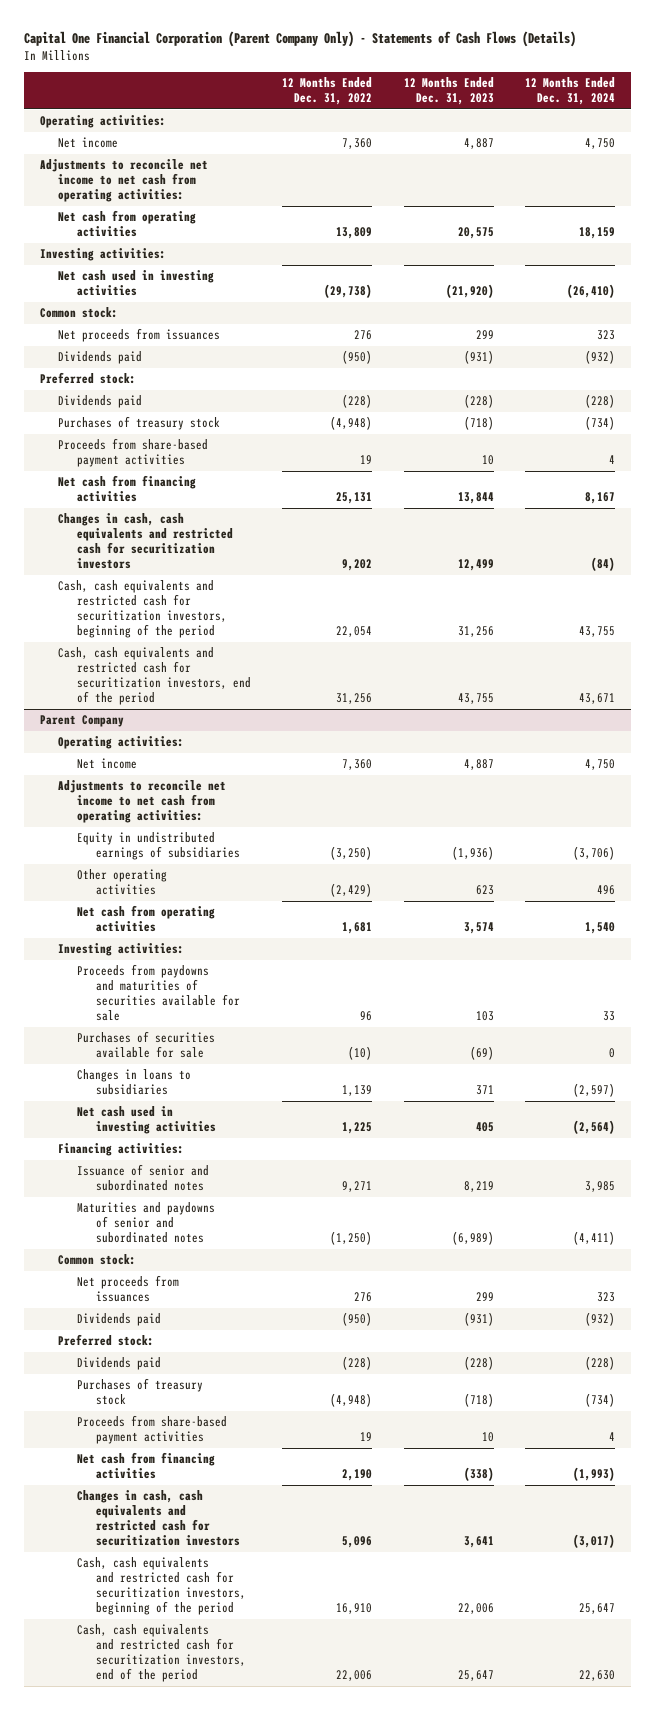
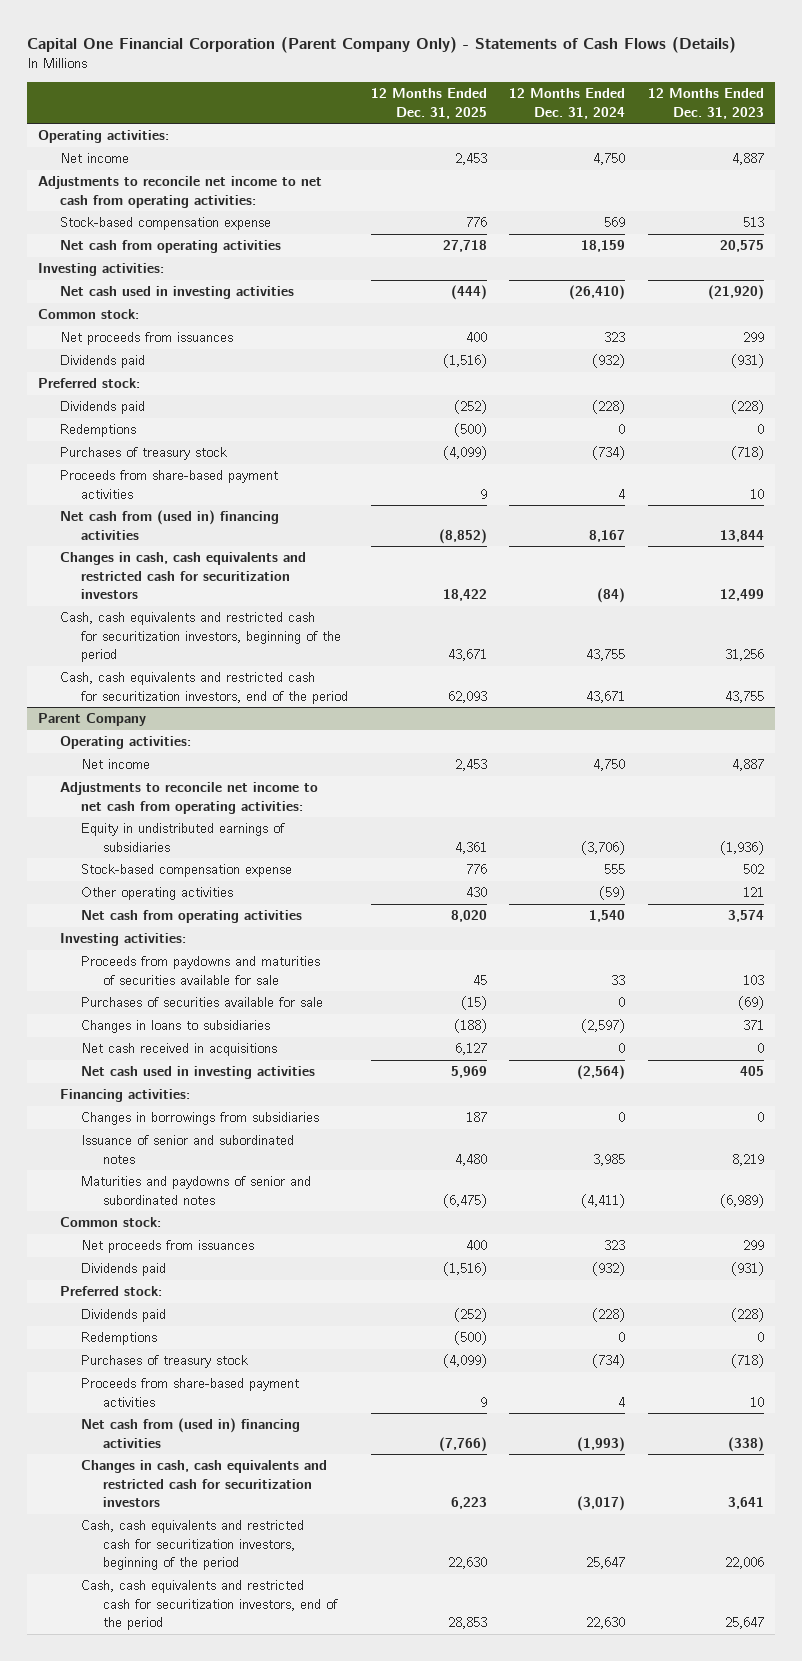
- | 12 Months Ended Dec. 31, 2022 | 12 Months Ended Dec. 31, 2023 | 12 Months Ended Dec. 31, 2024
+ | 12 Months Ended Dec. 31, 2025 | 12 Months Ended Dec. 31, 2024 | 12 Months Ended Dec. 31, 2023
+ Stock-based compensation expense | 776 | 569 | 513
+ Redemptions | (500) | 0 | 0
- Net cash from financing activities | 25,131 | 13,844 | 8,167
+ Net cash from (used in) financing activities | (8,852) | 8,167 | 13,844
@ Parent Company
- Other operating activities | (2,429) | 623 | 496
+ Stock-based compensation expense | 776 | 555 | 502
+ Other operating activities | 430 | (59) | 121
+ Net cash received in acquisitions | 6,127 | 0 | 0
+ Changes in borrowings from subsidiaries | 187 | 0 | 0
+ Redemptions | (500) | 0 | 0
- Net cash from financing activities | 2,190 | (338) | (1,993)
+ Net cash from (used in) financing activities | (7,766) | (1,993) | (338)

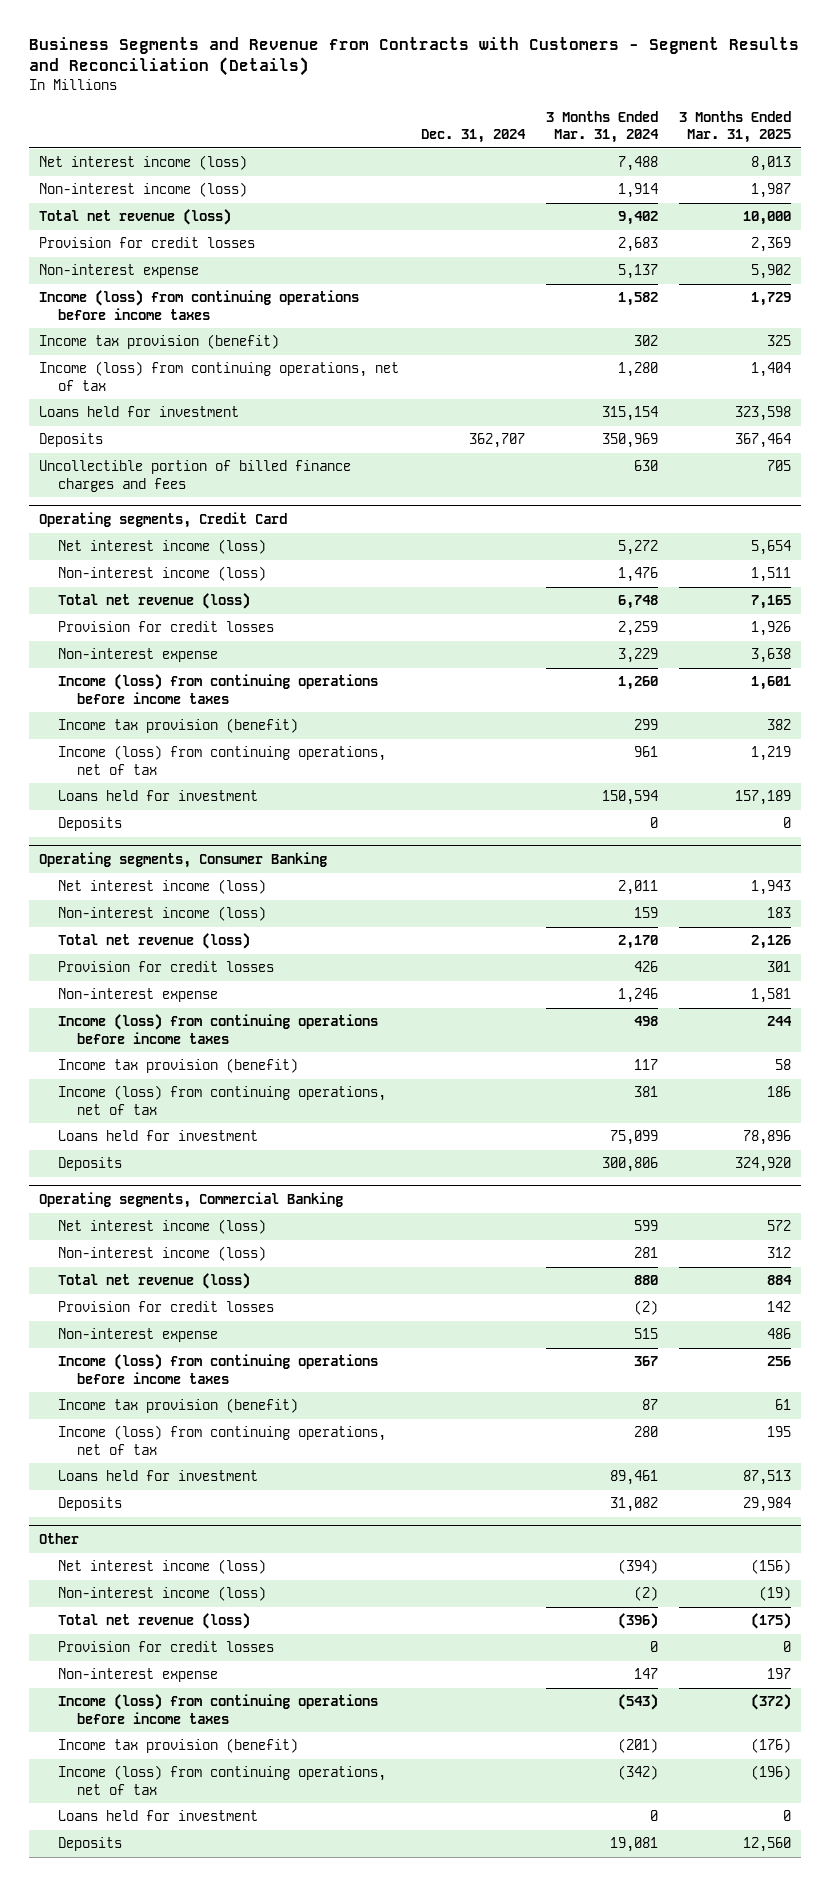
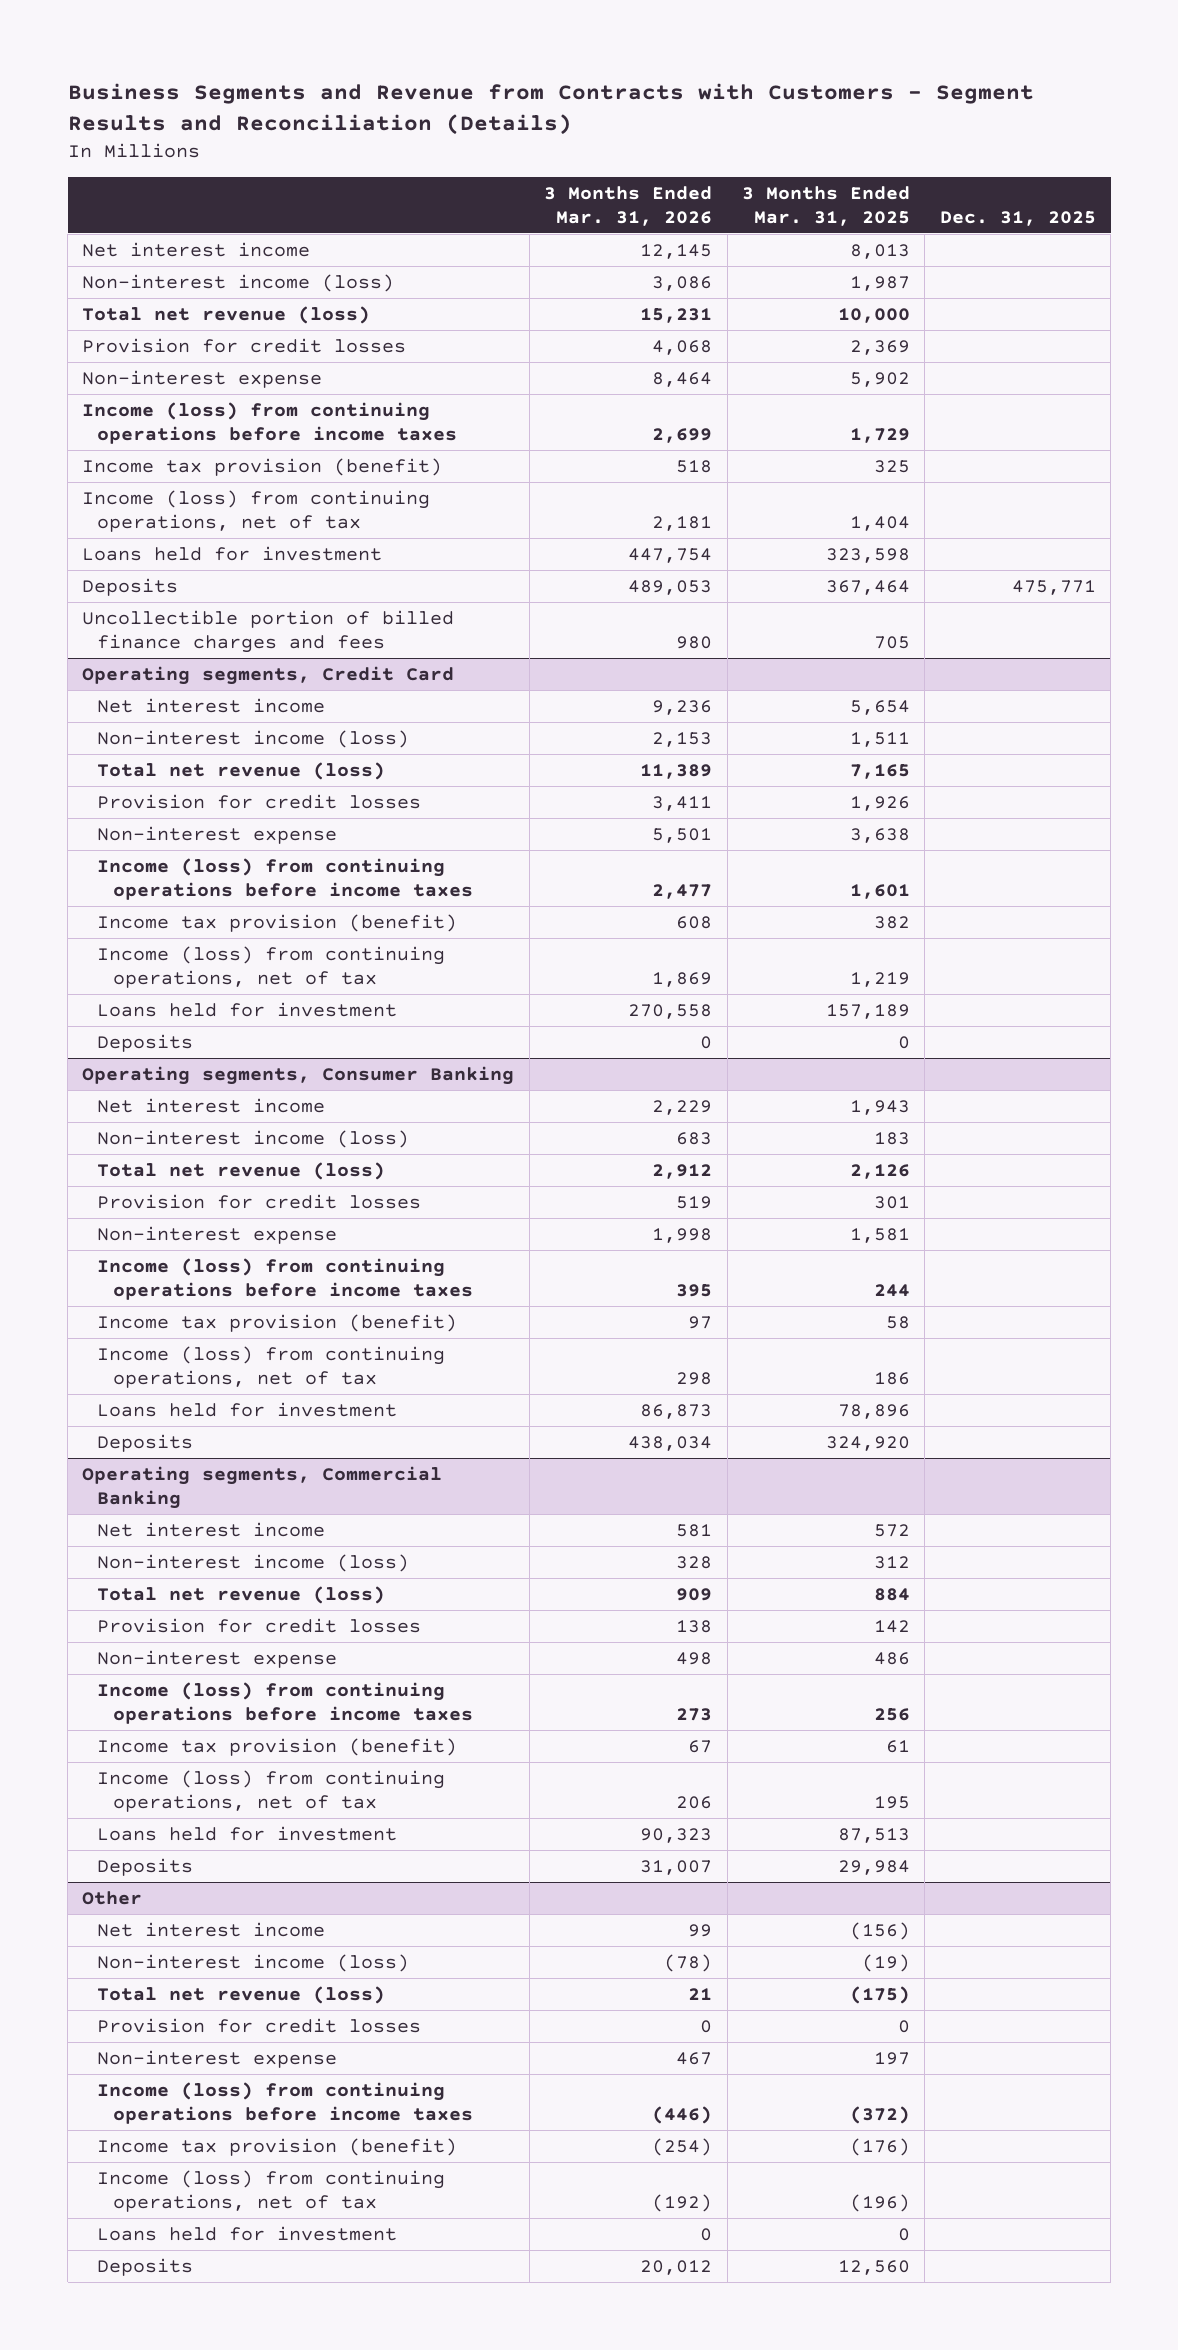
- | Dec. 31, 2024 | 3 Months Ended Mar. 31, 2024 | 3 Months Ended Mar. 31, 2025
+ | 3 Months Ended Mar. 31, 2026 | 3 Months Ended Mar. 31, 2025 | Dec. 31, 2025
- Net interest income (loss) | | 7,488 | 8,013
+ Net interest income | 12,145 | 8,013 |
@ Operating segments, Credit Card
- Net interest income (loss) | | 5,272 | 5,654
+ Net interest income | 9,236 | 5,654 |
@ Operating segments, Consumer Banking
- Net interest income (loss) | | 2,011 | 1,943
+ Net interest income | 2,229 | 1,943 |
@ Operating segments, Commercial Banking
- Net interest income (loss) | | 599 | 572
+ Net interest income | 581 | 572 |
@ Other
- Net interest income (loss) | | (394) | (156)
+ Net interest income | 99 | (156) |

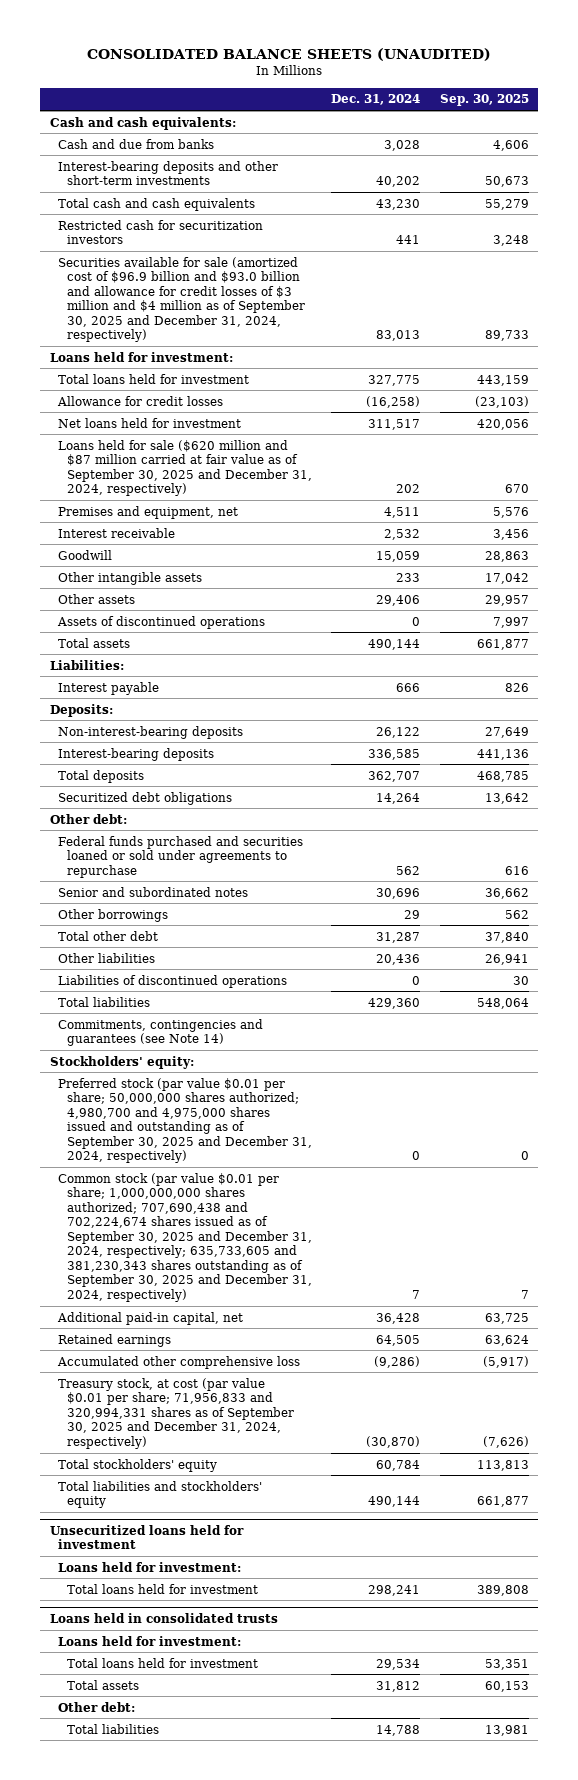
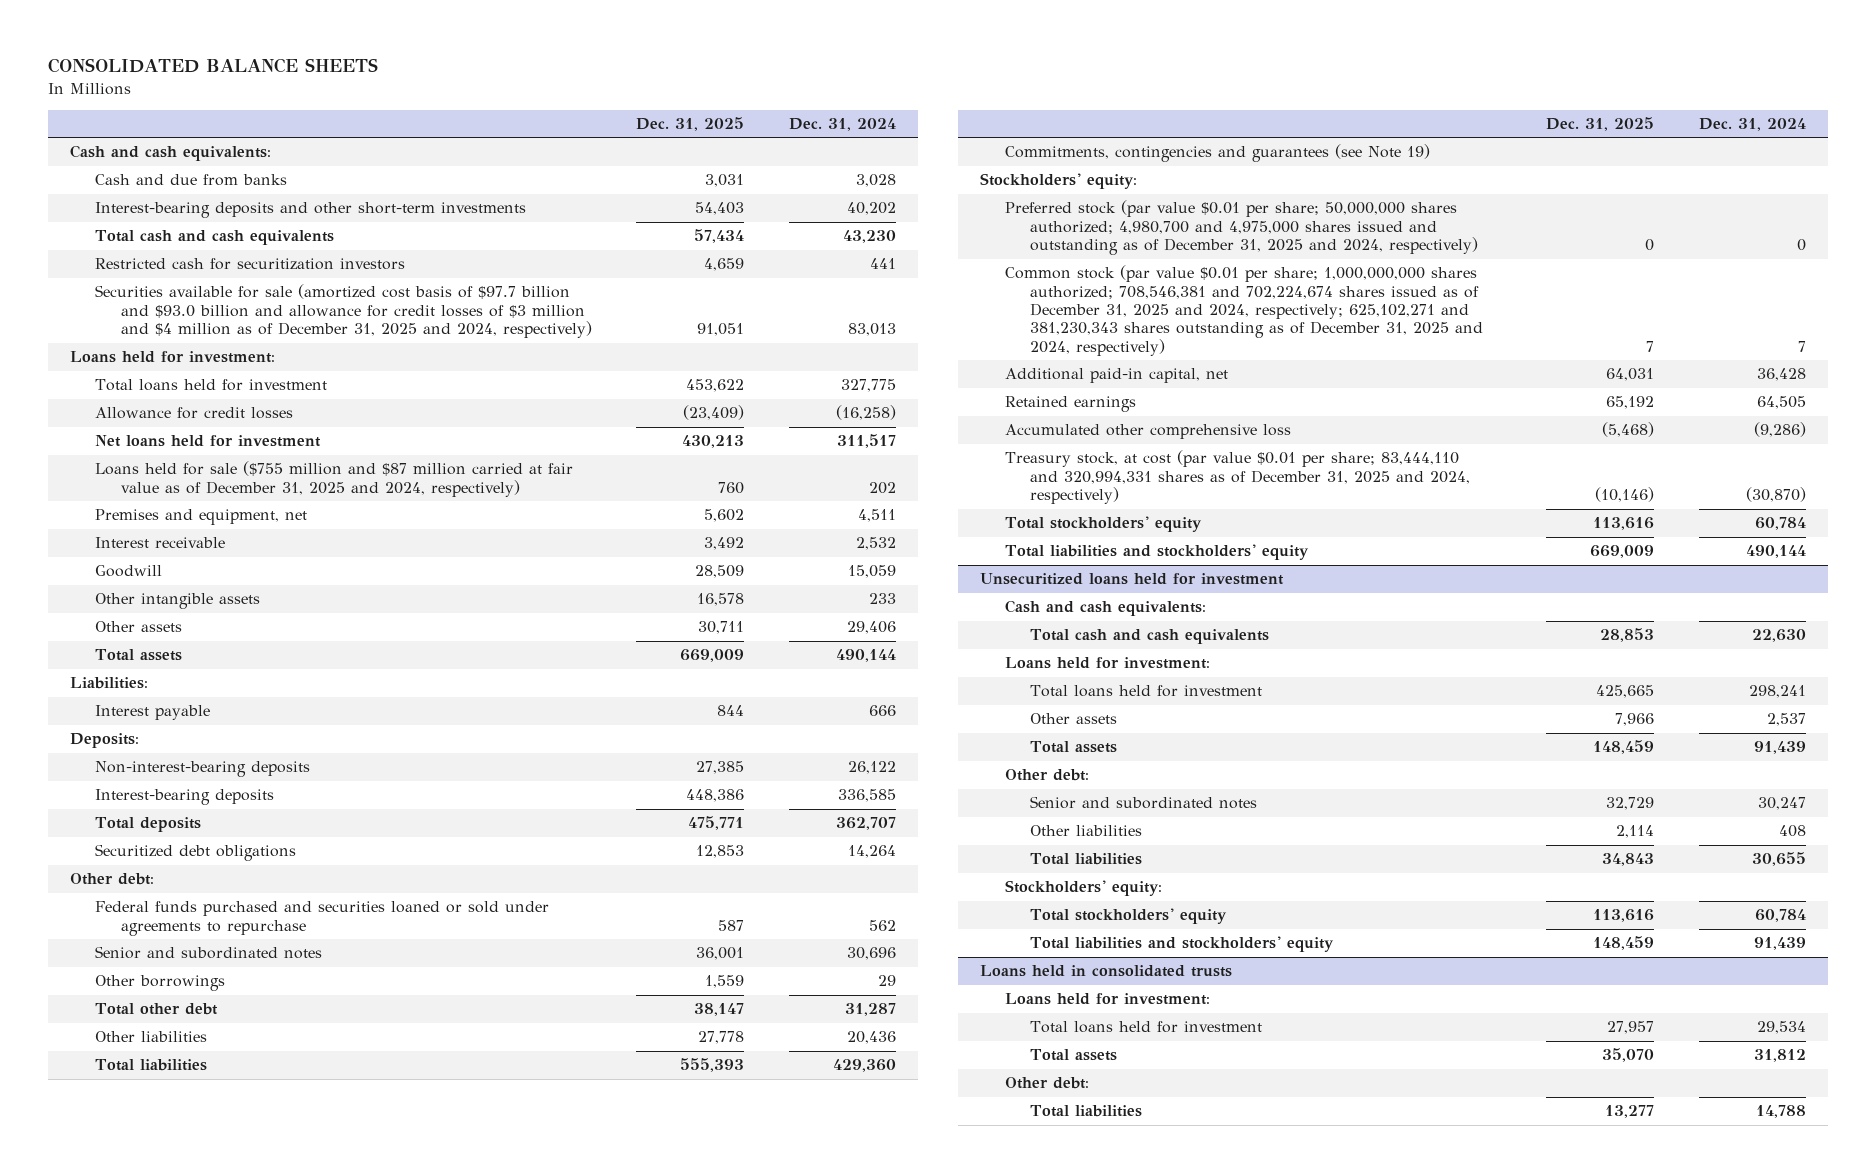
- CONSOLIDATED BALANCE SHEETS (UNAUDITED)
+ CONSOLIDATED BALANCE SHEETS
- | Dec. 31, 2024 | Sep. 30, 2025
+ | Dec. 31, 2025 | Dec. 31, 2024
- Securities available for sale (amortized cost of $96.9 billion and $93.0 billion and allowance for credit losses of $3 million and $4 million as of September 30, 2025 and December 31, 2024, respectively) | 83,013 | 89,733
+ Securities available for sale (amortized cost basis of $97.7 billion and $93.0 billion and allowance for credit losses of $3 million and $4 million as of December 31, 2025 and 2024, respectively) | 91,051 | 83,013
- Loans held for sale ($620 million and $87 million carried at fair value as of September 30, 2025 and December 31, 2024, respectively) | 202 | 670
+ Loans held for sale ($755 million and $87 million carried at fair value as of December 31, 2025 and 2024, respectively) | 760 | 202
- Assets of discontinued operations | 0 | 7,997
- Liabilities of discontinued operations | 0 | 30
- Commitments, contingencies and guarantees (see Note 14)
+ Commitments, contingencies and guarantees (see Note 19)
- Preferred stock (par value $0.01 per share; 50,000,000 shares authorized; 4,980,700 and 4,975,000 shares issued and outstanding as of September 30, 2025 and December 31, 2024, respectively) | 0 | 0
- Common stock (par value $0.01 per share; 1,000,000,000 shares authorized; 707,690,438 and 702,224,674 shares issued as of September 30, 2025 and December 31, 2024, respectively; 635,733,605 and 381,230,343 shares outstanding as of September 30, 2025 and December 31, 2024, respectively) | 7 | 7
+ Preferred stock (par value $0.01 per share; 50,000,000 shares authorized; 4,980,700 and 4,975,000 shares issued and outstanding as of December 31, 2025 and 2024, respectively) | 0 | 0
+ Common stock (par value $0.01 per share; 1,000,000,000 shares authorized; 708,546,381 and 702,224,674 shares issued as of December 31, 2025 and 2024, respectively; 625,102,271 and 381,230,343 shares outstanding as of December 31, 2025 and 2024, respectively) | 7 | 7
- Treasury stock, at cost (par value $0.01 per share; 71,956,833 and 320,994,331 shares as of September 30, 2025 and December 31, 2024, respectively) | (30,870) | (7,626)
+ Treasury stock, at cost (par value $0.01 per share; 83,444,110 and 320,994,331 shares as of December 31, 2025 and 2024, respectively) | (10,146) | (30,870)
@ Unsecuritized loans held for investment
+ Cash and cash equivalents:
+ Total cash and cash equivalents | 28,853 | 22,630
+ Other assets | 7,966 | 2,537
+ Total assets | 148,459 | 91,439
+ Other debt:
+ Senior and subordinated notes | 32,729 | 30,247
+ Other liabilities | 2,114 | 408
+ Total liabilities | 34,843 | 30,655
+ Stockholders' equity:
+ Total stockholders' equity | 113,616 | 60,784
+ Total liabilities and stockholders' equity | 148,459 | 91,439

